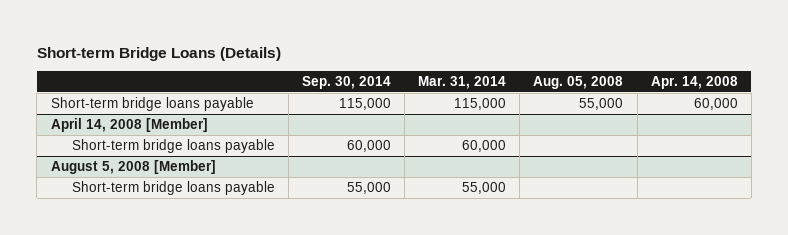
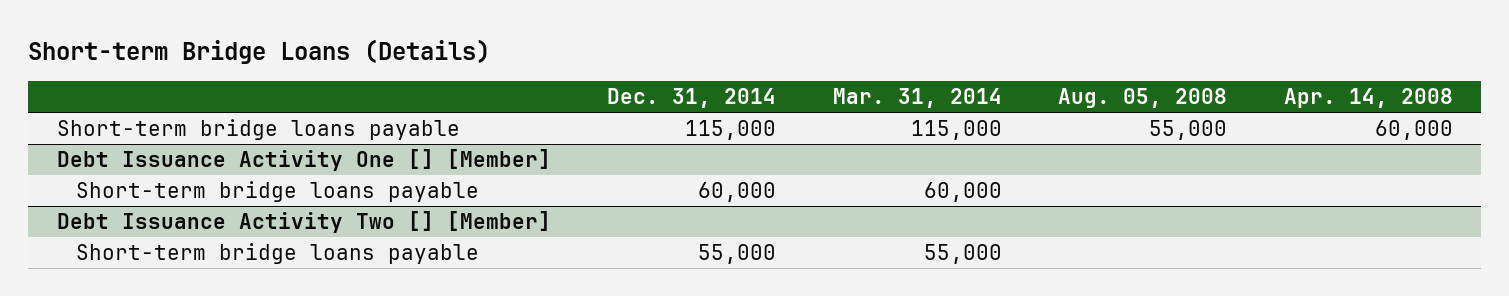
- | Sep. 30, 2014 | Mar. 31, 2014 | Aug. 05, 2008 | Apr. 14, 2008
+ | Dec. 31, 2014 | Mar. 31, 2014 | Aug. 05, 2008 | Apr. 14, 2008
- April 14, 2008 [Member]
+ Debt Issuance Activity One [] [Member]
- August 5, 2008 [Member]
+ Debt Issuance Activity Two [] [Member]

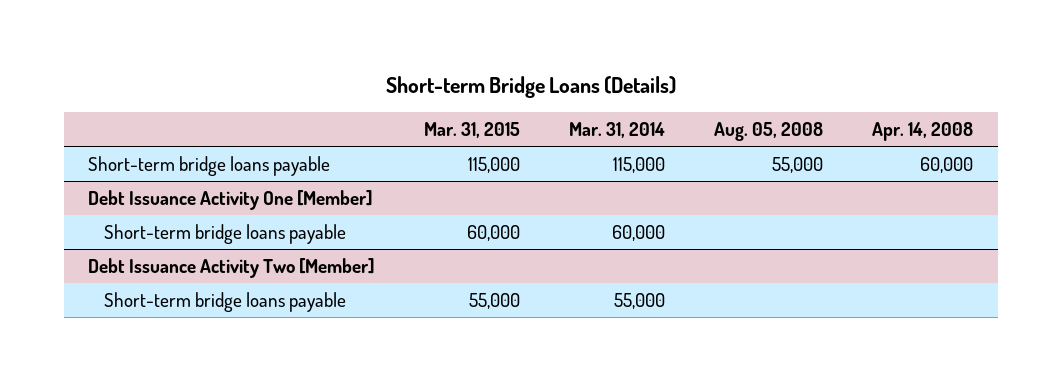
- | Dec. 31, 2014 | Mar. 31, 2014 | Aug. 05, 2008 | Apr. 14, 2008
+ | Mar. 31, 2015 | Mar. 31, 2014 | Aug. 05, 2008 | Apr. 14, 2008
- Debt Issuance Activity One [] [Member]
+ Debt Issuance Activity One [Member]
- Debt Issuance Activity Two [] [Member]
+ Debt Issuance Activity Two [Member]

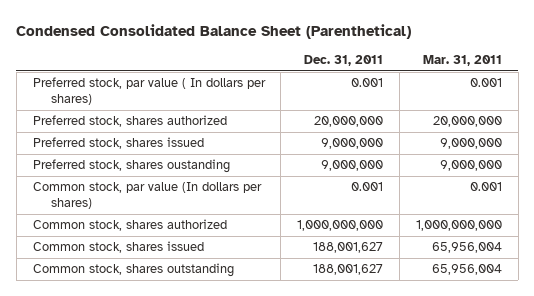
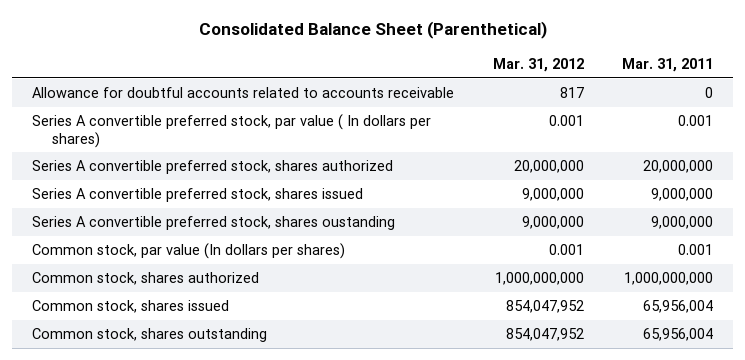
- Condensed Consolidated Balance Sheet (Parenthetical)
+ Consolidated Balance Sheet (Parenthetical)
- | Dec. 31, 2011 | Mar. 31, 2011
+ | Mar. 31, 2012 | Mar. 31, 2011
- Preferred stock, par value ( In dollars per shares) | 0.001 | 0.001
- Preferred stock, shares authorized | 20,000,000 | 20,000,000
- Preferred stock, shares issued | 9,000,000 | 9,000,000
- Preferred stock, shares oustanding | 9,000,000 | 9,000,000
+ Allowance for doubtful accounts related to accounts receivable | 817 | 0
+ Series A convertible preferred stock, par value ( In dollars per shares) | 0.001 | 0.001
+ Series A convertible preferred stock, shares authorized | 20,000,000 | 20,000,000
+ Series A convertible preferred stock, shares issued | 9,000,000 | 9,000,000
+ Series A convertible preferred stock, shares oustanding | 9,000,000 | 9,000,000

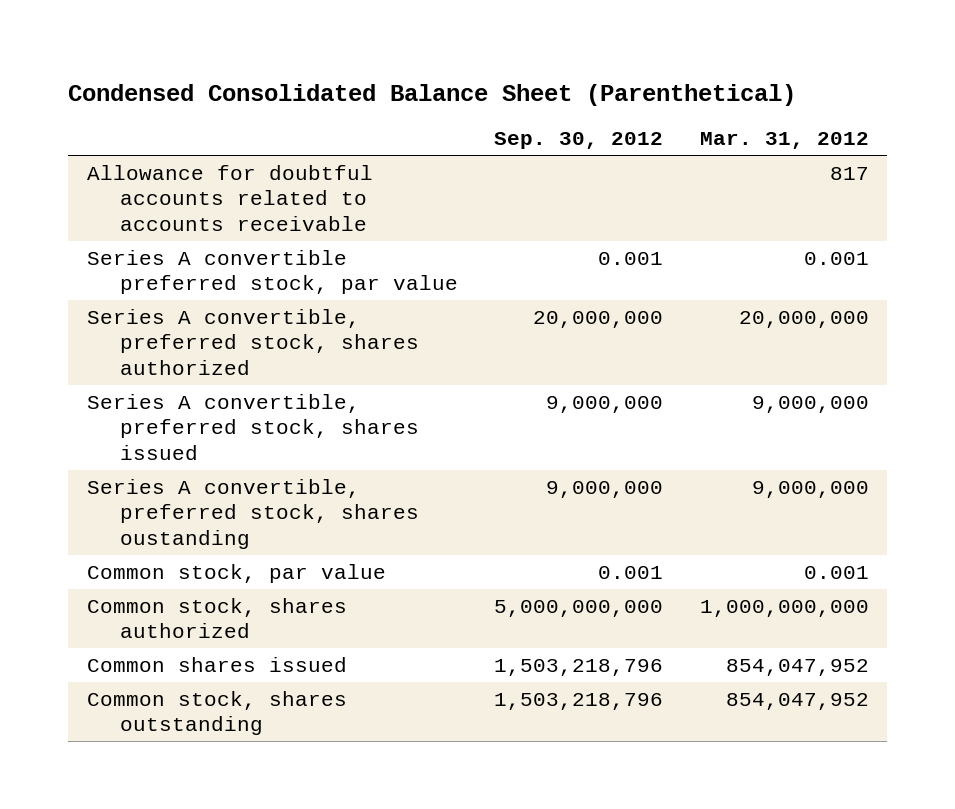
- Consolidated Balance Sheet (Parenthetical)
+ Condensed Consolidated Balance Sheet (Parenthetical)
- | Mar. 31, 2012 | Mar. 31, 2011
+ | Sep. 30, 2012 | Mar. 31, 2012
- Series A convertible preferred stock, par value ( In dollars per shares) | 0.001 | 0.001
- Series A convertible preferred stock, shares authorized | 20,000,000 | 20,000,000
- Series A convertible preferred stock, shares issued | 9,000,000 | 9,000,000
- Series A convertible preferred stock, shares oustanding | 9,000,000 | 9,000,000
- Common stock, par value (In dollars per shares) | 0.001 | 0.001
+ Series A convertible preferred stock, par value | 0.001 | 0.001
+ Series A convertible, preferred stock, shares authorized | 20,000,000 | 20,000,000
+ Series A convertible, preferred stock, shares issued | 9,000,000 | 9,000,000
+ Series A convertible, preferred stock, shares oustanding | 9,000,000 | 9,000,000
+ Common stock, par value | 0.001 | 0.001
- Common stock, shares issued | 854,047,952 | 65,956,004
+ Common shares issued | 1,503,218,796 | 854,047,952

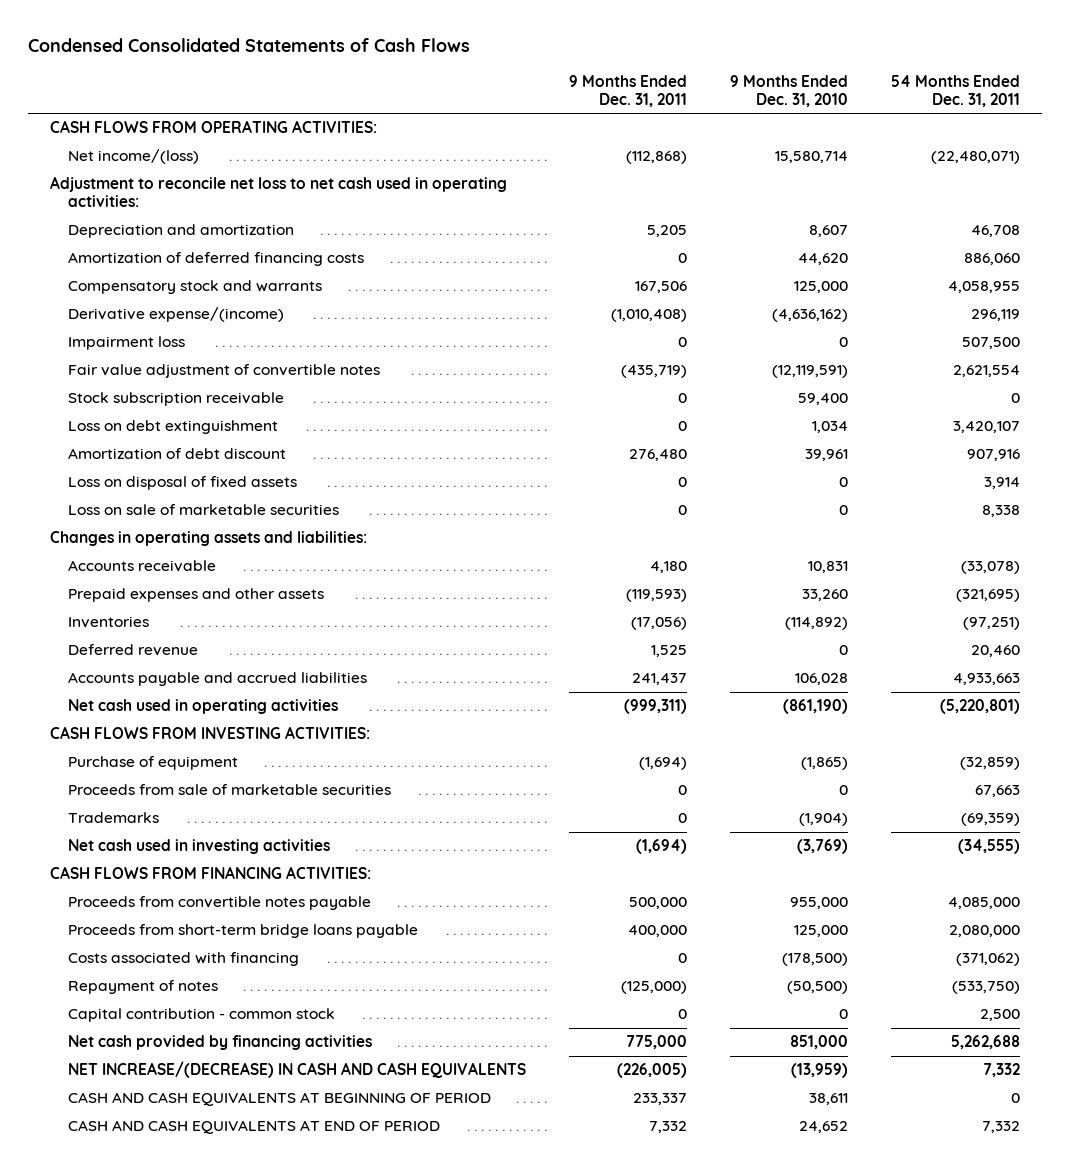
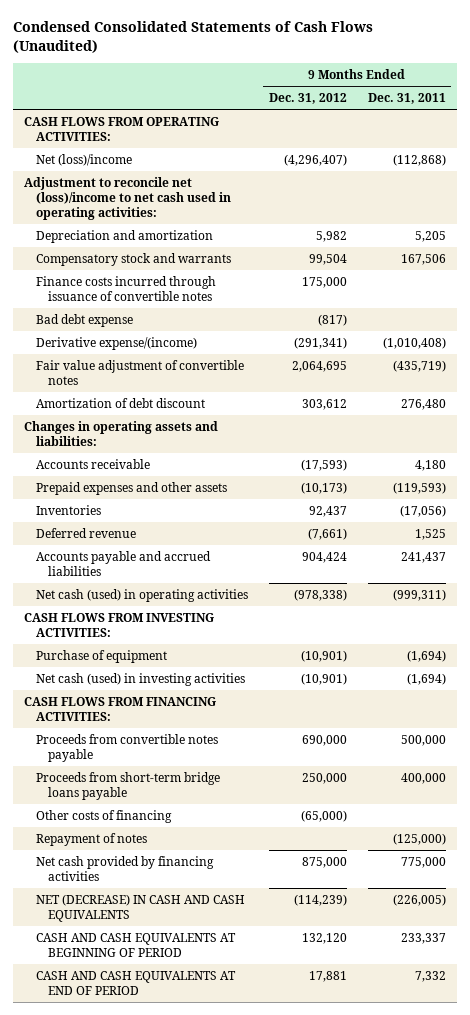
- Condensed Consolidated Statements of Cash Flows
+ Condensed Consolidated Statements of Cash Flows (Unaudited)
- | 9 Months Ended Dec. 31, 2011 | 9 Months Ended Dec. 31, 2010 | 54 Months Ended Dec. 31, 2011
+ | 9 Months Ended Dec. 31, 2012 | 9 Months Ended Dec. 31, 2011
- Net income/(loss) | (112,868) | 15,580,714 | (22,480,071)
- Adjustment to reconcile net loss to net cash used in operating activities:
+ Net (loss)/income | (4,296,407) | (112,868)
+ Adjustment to reconcile net (loss)/income to net cash used in operating activities:
- Amortization of deferred financing costs | 0 | 44,620 | 886,060
+ Finance costs incurred through issuance of convertible notes | 175,000 |
+ Bad debt expense | (817) |
- Impairment loss | 0 | 0 | 507,500
- Stock subscription receivable | 0 | 59,400 | 0
- Loss on debt extinguishment | 0 | 1,034 | 3,420,107
- Loss on disposal of fixed assets | 0 | 0 | 3,914
- Loss on sale of marketable securities | 0 | 0 | 8,338
- Net cash used in operating activities | (999,311) | (861,190) | (5,220,801)
+ Net cash (used) in operating activities | (978,338) | (999,311)
- Proceeds from sale of marketable securities | 0 | 0 | 67,663
- Trademarks | 0 | (1,904) | (69,359)
- Net cash used in investing activities | (1,694) | (3,769) | (34,555)
+ Net cash (used) in investing activities | (10,901) | (1,694)
- Costs associated with financing | 0 | (178,500) | (371,062)
+ Other costs of financing | (65,000) |
- Capital contribution - common stock | 0 | 0 | 2,500
- NET INCREASE/(DECREASE) IN CASH AND CASH EQUIVALENTS | (226,005) | (13,959) | 7,332
+ NET (DECREASE) IN CASH AND CASH EQUIVALENTS | (114,239) | (226,005)

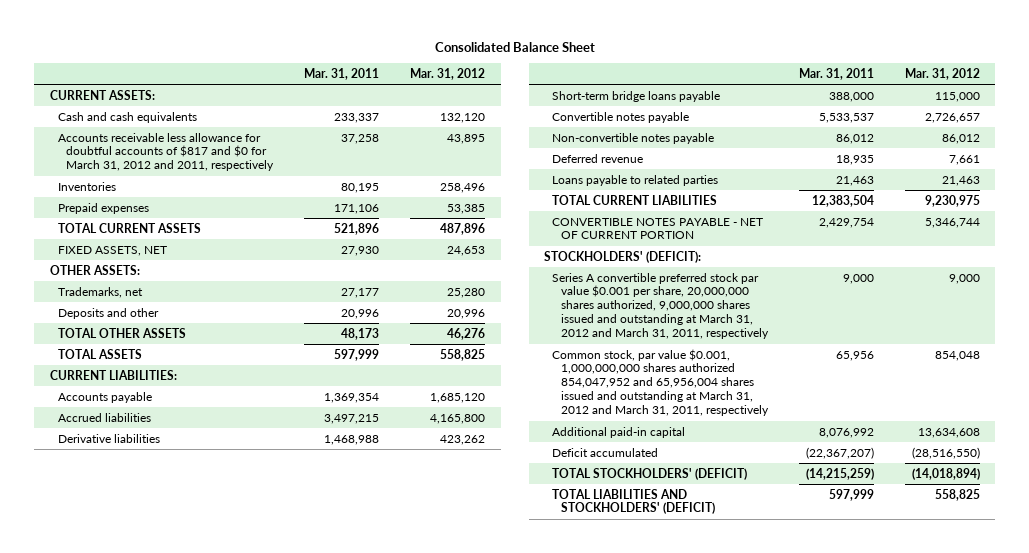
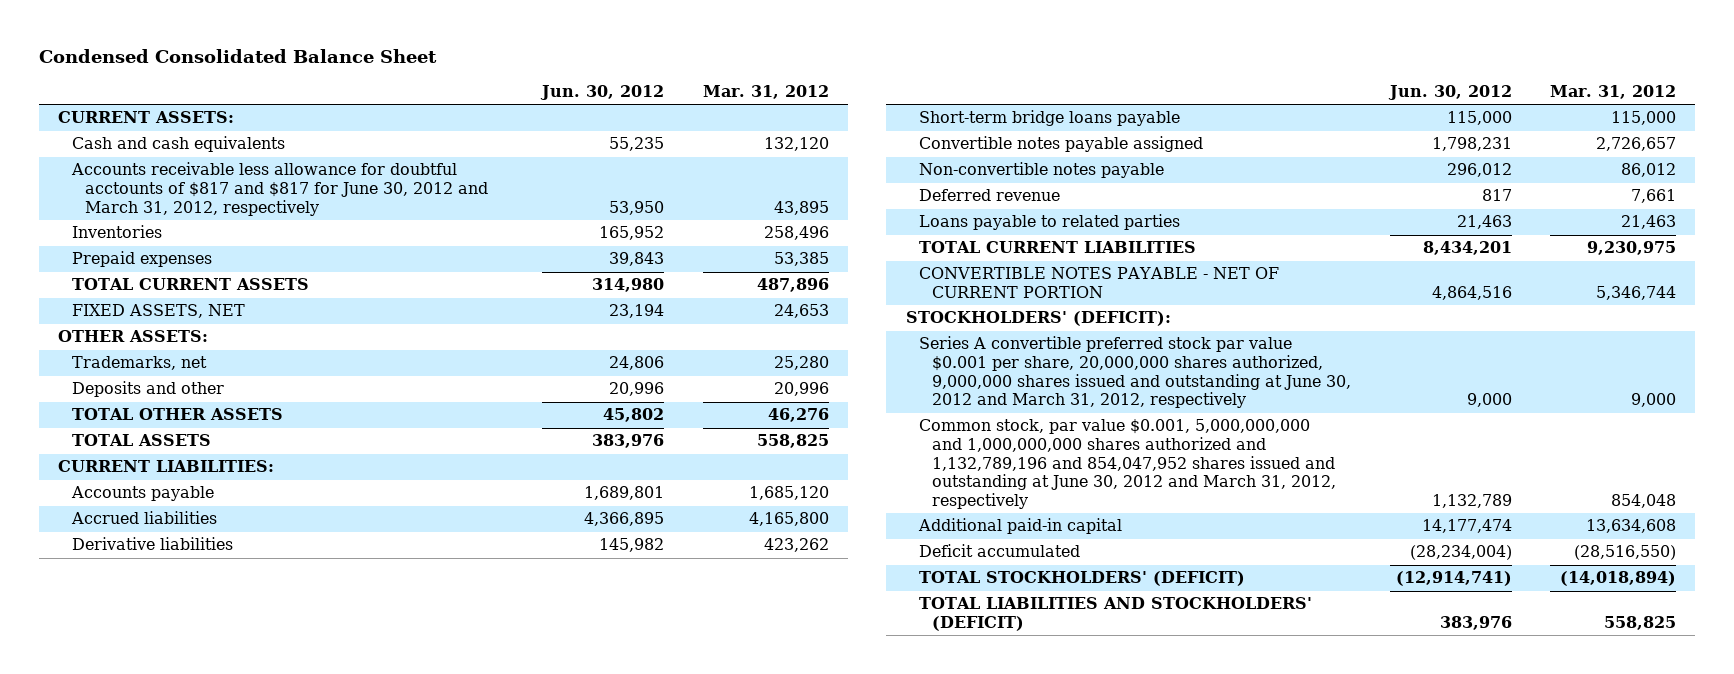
- Consolidated Balance Sheet
+ Condensed Consolidated Balance Sheet
- | Mar. 31, 2011 | Mar. 31, 2012
+ | Jun. 30, 2012 | Mar. 31, 2012
- Accounts receivable less allowance for doubtful accounts of $817 and $0 for March 31, 2012 and 2011, respectively | 37,258 | 43,895
+ Accounts receivable less allowance for doubtful acctounts of $817 and $817 for June 30, 2012 and March 31, 2012, respectively | 53,950 | 43,895
- Convertible notes payable | 5,533,537 | 2,726,657
+ Convertible notes payable assigned | 1,798,231 | 2,726,657
- Series A convertible preferred stock par value $0.001 per share, 20,000,000 shares authorized, 9,000,000 shares issued and outstanding at March 31, 2012 and March 31, 2011, respectively | 9,000 | 9,000
- Common stock, par value $0.001, 1,000,000,000 shares authorized 854,047,952 and 65,956,004 shares issued and outstanding at March 31, 2012 and March 31, 2011, respectively | 65,956 | 854,048
+ Series A convertible preferred stock par value $0.001 per share, 20,000,000 shares authorized, 9,000,000 shares issued and outstanding at June 30, 2012 and March 31, 2012, respectively | 9,000 | 9,000
+ Common stock, par value $0.001, 5,000,000,000 and 1,000,000,000 shares authorized and 1,132,789,196 and 854,047,952 shares issued and outstanding at June 30, 2012 and March 31, 2012, respectively | 1,132,789 | 854,048

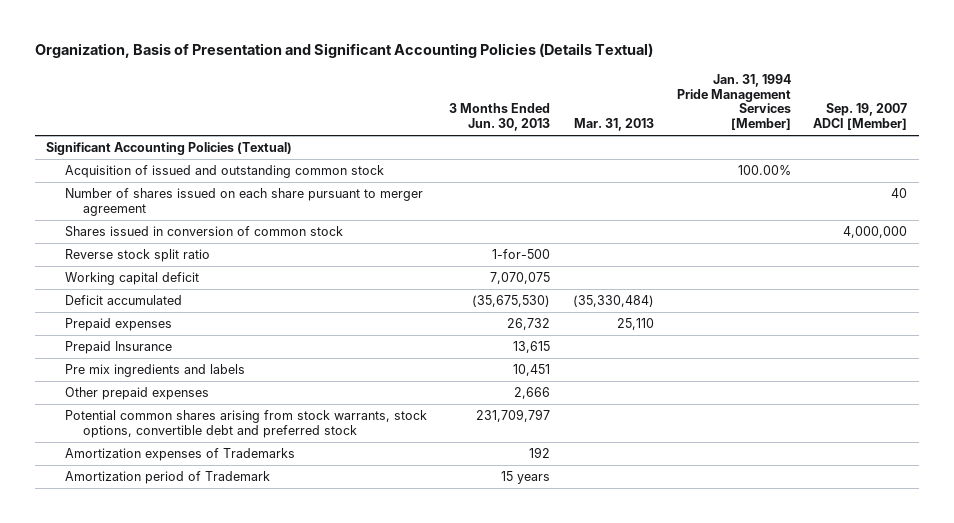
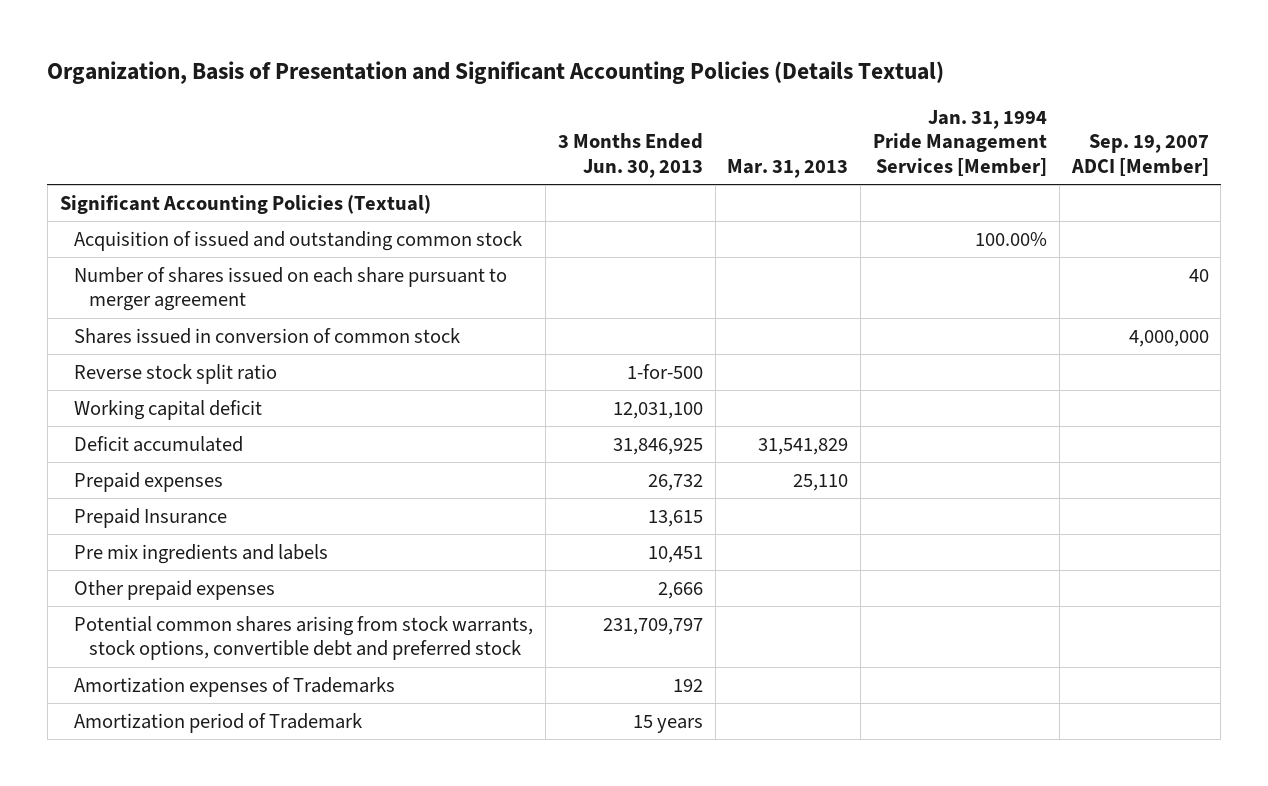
- Working capital deficit | 7,070,075 | | |
- Deficit accumulated | (35,675,530) | (35,330,484) | |
+ Working capital deficit | 12,031,100 | | |
+ Deficit accumulated | 31,846,925 | 31,541,829 | |

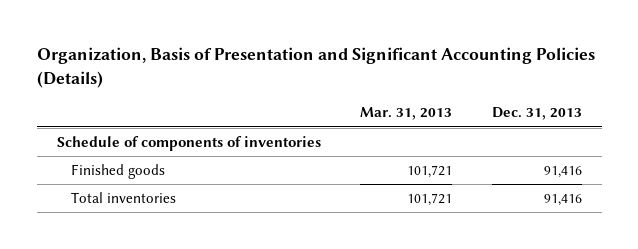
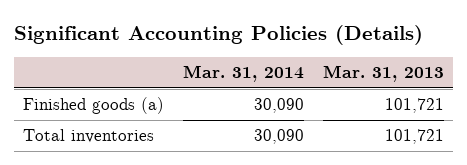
- Organization, Basis of Presentation and Significant Accounting Policies (Details)
+ Significant Accounting Policies (Details)
- | Mar. 31, 2013 | Dec. 31, 2013
+ | Mar. 31, 2014 | Mar. 31, 2013
- Schedule of components of inventories
- Finished goods | 101,721 | 91,416
+ Finished goods (a) | 30,090 | 101,721

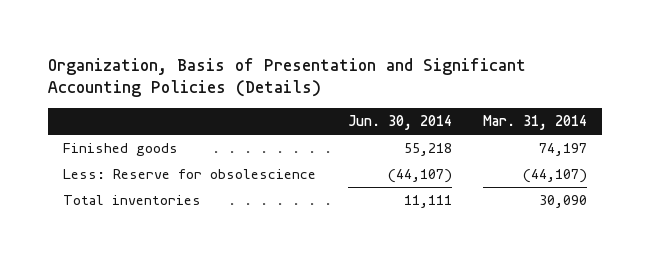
- Significant Accounting Policies (Details)
+ Organization, Basis of Presentation and Significant Accounting Policies (Details)
- | Mar. 31, 2014 | Mar. 31, 2013
+ | Jun. 30, 2014 | Mar. 31, 2014
- Finished goods (a) | 30,090 | 101,721
+ Finished goods | 55,218 | 74,197
+ Less: Reserve for obsolescience | (44,107) | (44,107)

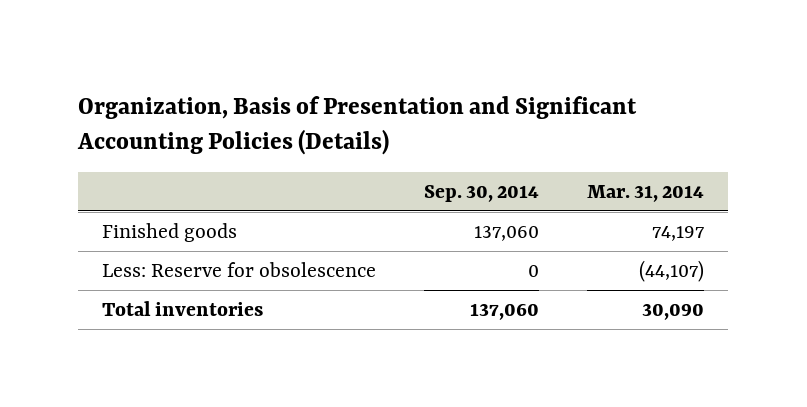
- | Jun. 30, 2014 | Mar. 31, 2014
+ | Sep. 30, 2014 | Mar. 31, 2014
- Less: Reserve for obsolescience | (44,107) | (44,107)
+ Less: Reserve for obsolescence | 0 | (44,107)

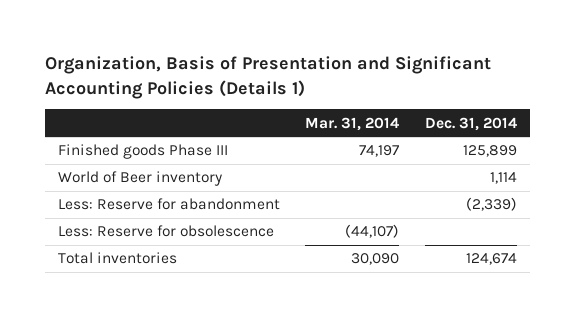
- Organization, Basis of Presentation and Significant Accounting Policies (Details)
+ Organization, Basis of Presentation and Significant Accounting Policies (Details 1)
- | Sep. 30, 2014 | Mar. 31, 2014
+ | Mar. 31, 2014 | Dec. 31, 2014
- Finished goods | 137,060 | 74,197
+ Finished goods Phase III | 74,197 | 125,899
+ World of Beer inventory | | 1,114
+ Less: Reserve for abandonment | | (2,339)

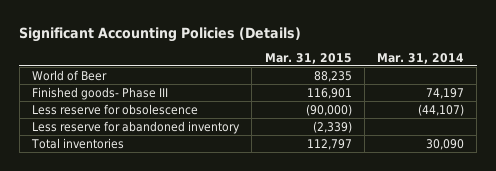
- Organization, Basis of Presentation and Significant Accounting Policies (Details 1)
+ Significant Accounting Policies (Details)
- | Mar. 31, 2014 | Dec. 31, 2014
+ | Mar. 31, 2015 | Mar. 31, 2014
- Finished goods Phase III | 74,197 | 125,899
- World of Beer inventory | | 1,114
- Less: Reserve for abandonment | | (2,339)
- Less: Reserve for obsolescence | (44,107) |
+ World of Beer | 88,235 |
+ Finished goods- Phase III | 116,901 | 74,197
+ Less reserve for obsolescence | (90,000) | (44,107)
+ Less reserve for abandoned inventory | (2,339) |

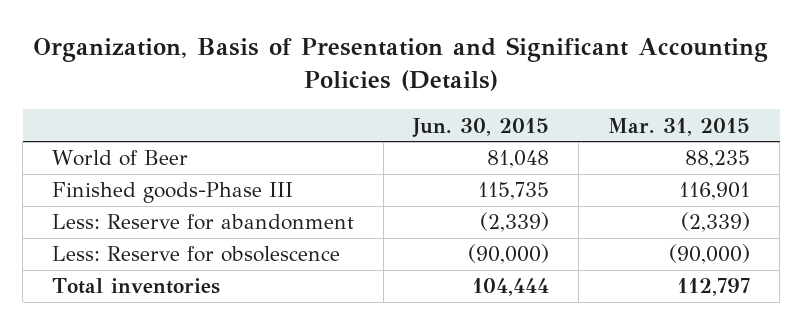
- Significant Accounting Policies (Details)
+ Organization, Basis of Presentation and Significant Accounting Policies (Details)
- | Mar. 31, 2015 | Mar. 31, 2014
+ | Jun. 30, 2015 | Mar. 31, 2015
- Finished goods- Phase III | 116,901 | 74,197
- Less reserve for obsolescence | (90,000) | (44,107)
- Less reserve for abandoned inventory | (2,339) |
+ Finished goods-Phase III | 115,735 | 116,901
+ Less: Reserve for abandonment | (2,339) | (2,339)
+ Less: Reserve for obsolescence | (90,000) | (90,000)

